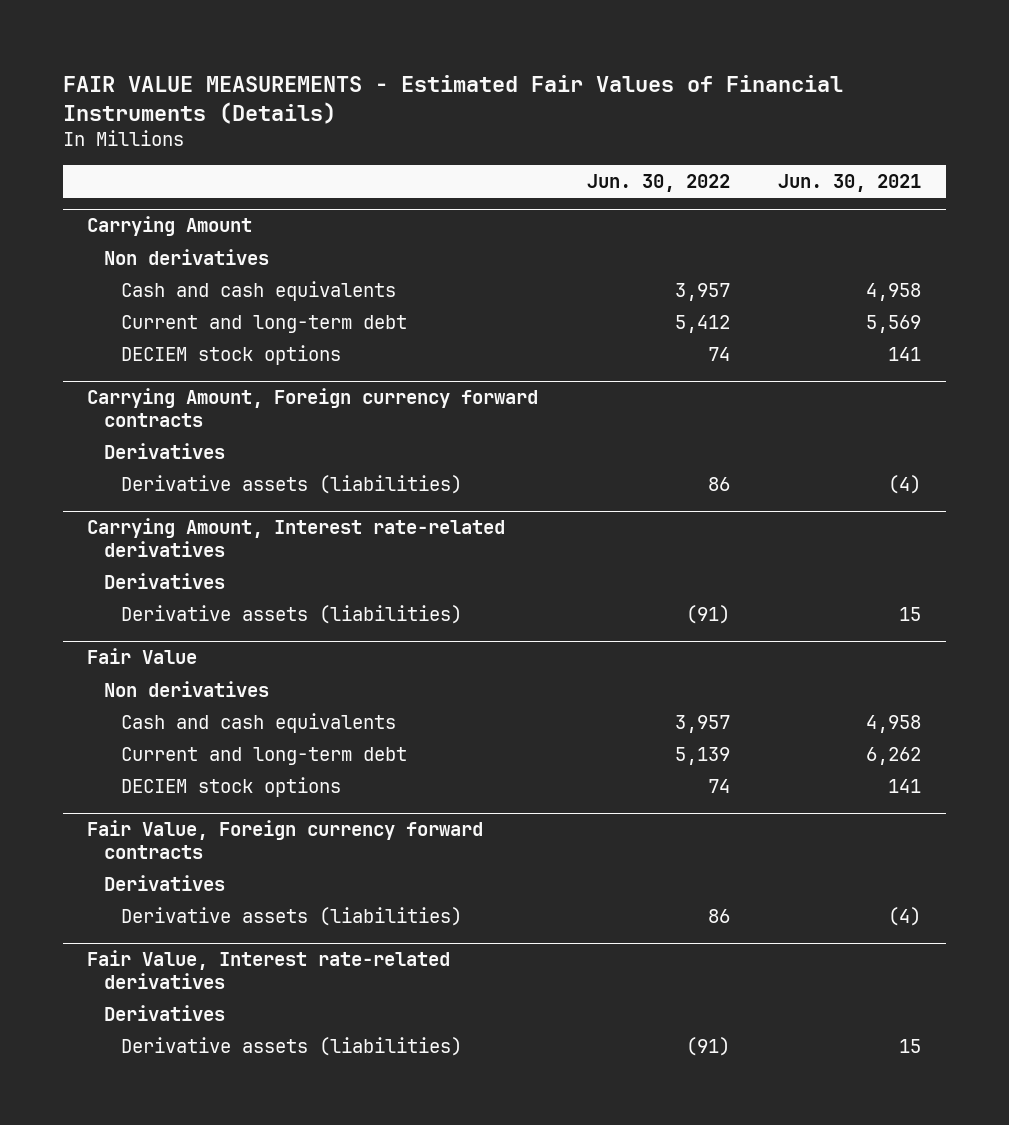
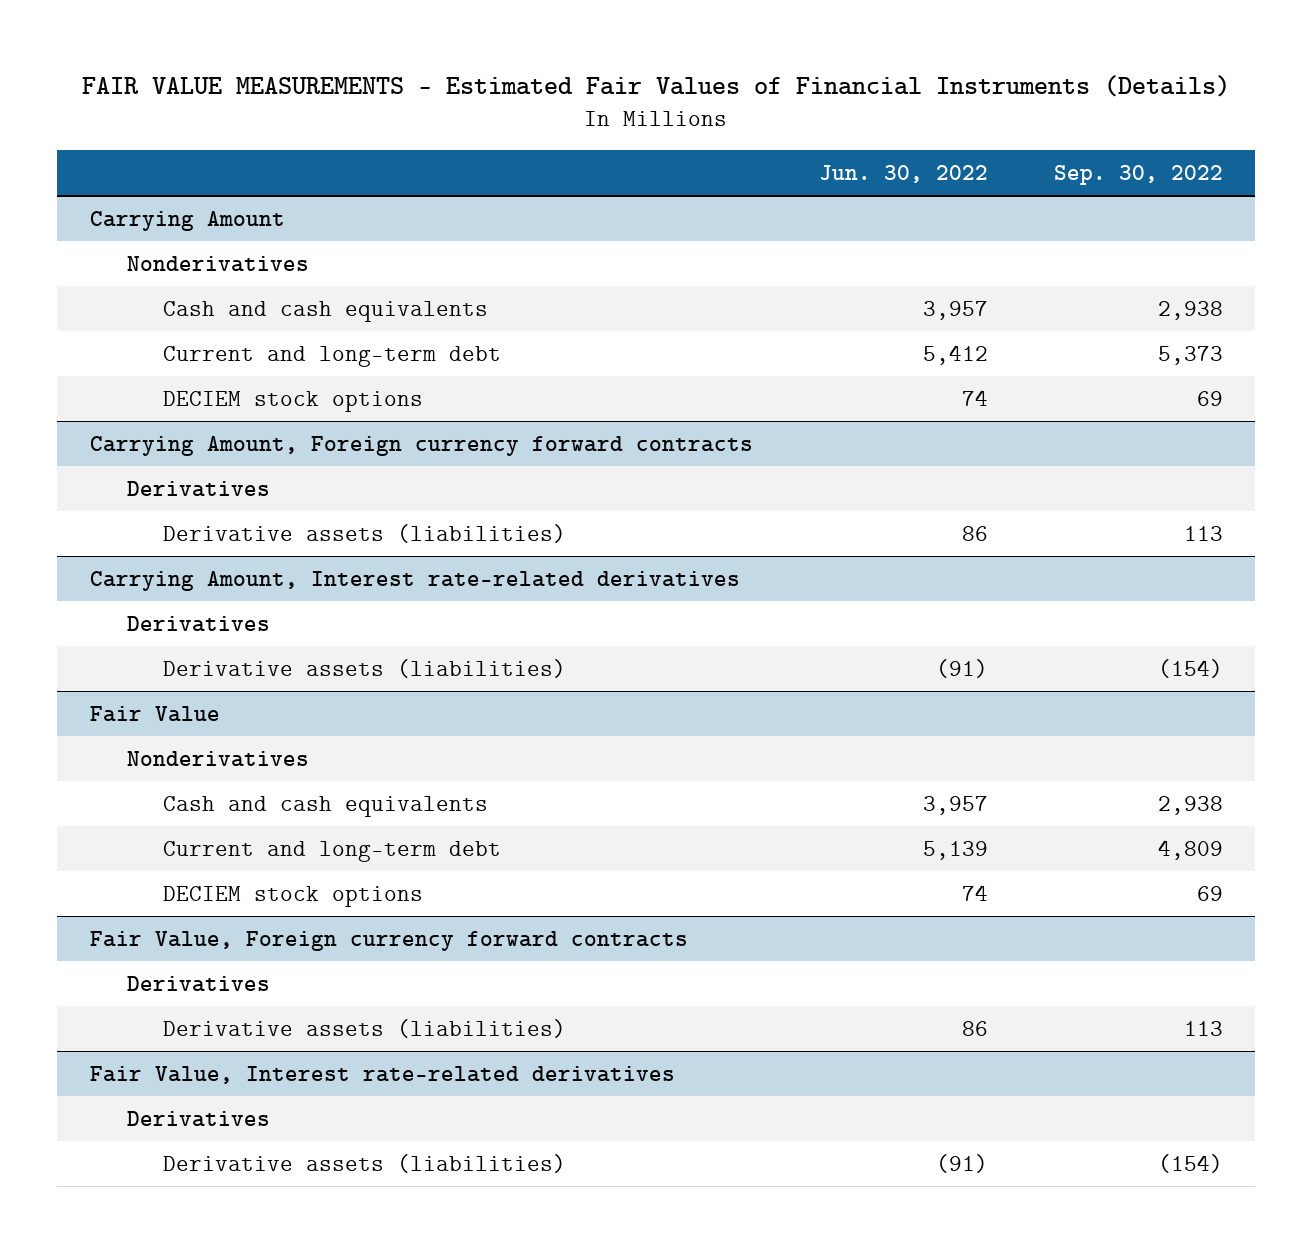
- | Jun. 30, 2022 | Jun. 30, 2021
+ | Jun. 30, 2022 | Sep. 30, 2022
@ Carrying Amount
- Non derivatives
+ Nonderivatives
@ Fair Value
- Non derivatives
+ Nonderivatives

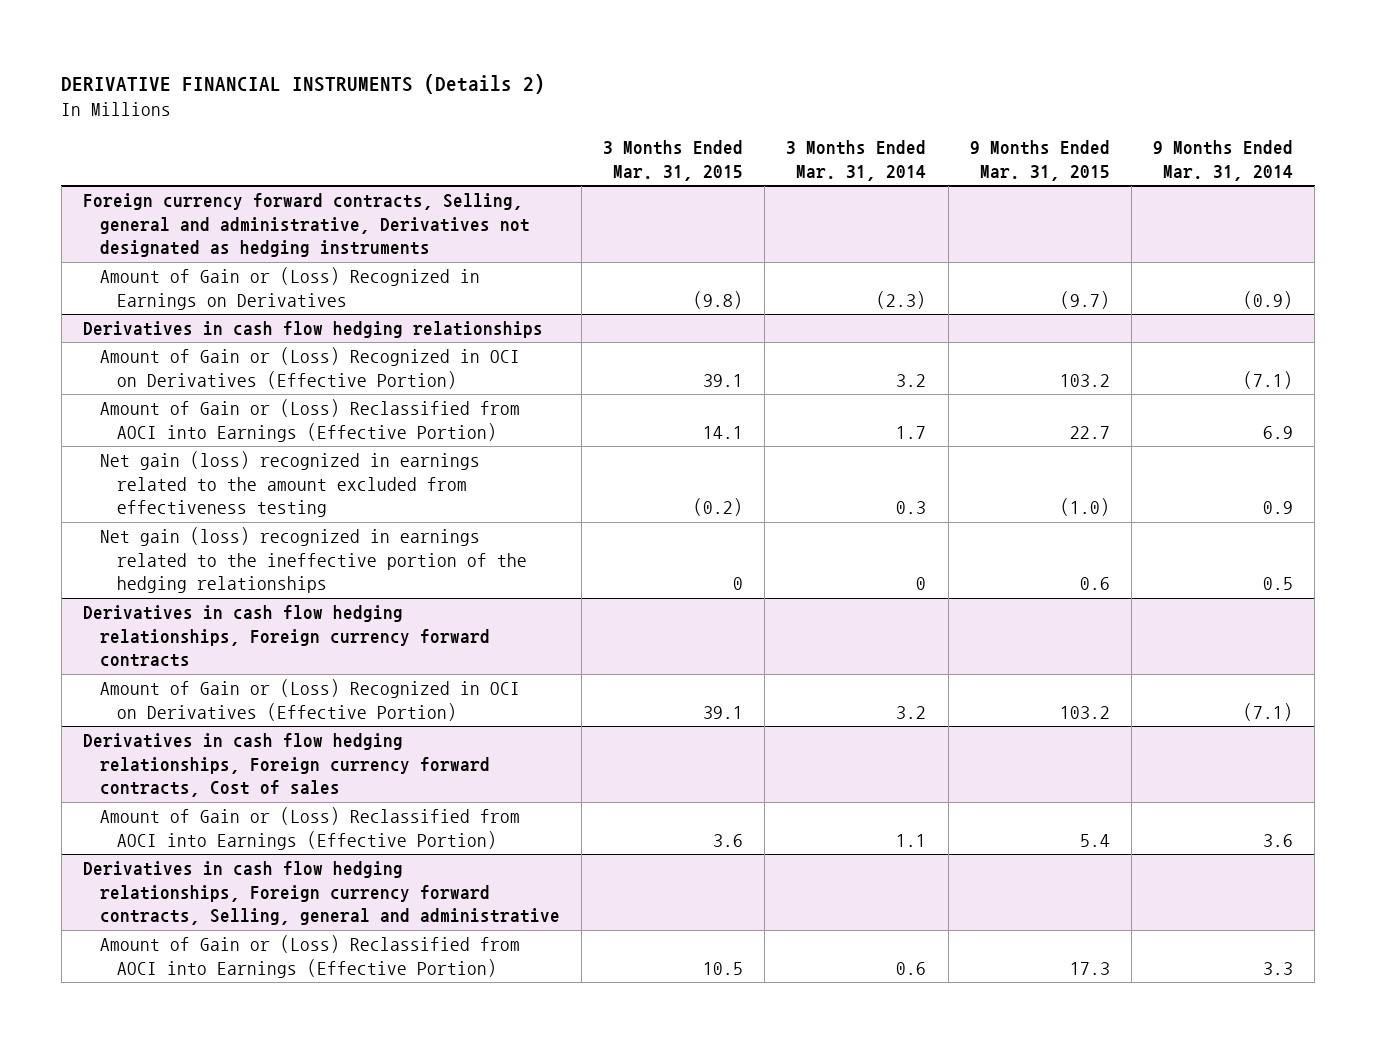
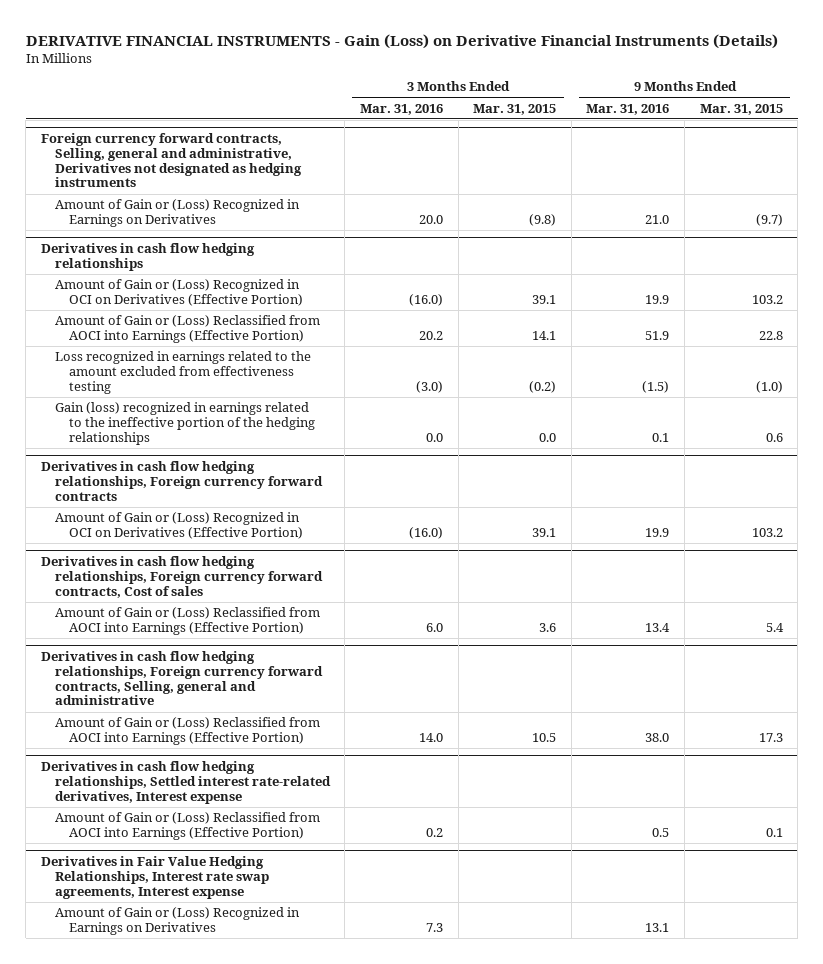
- DERIVATIVE FINANCIAL INSTRUMENTS (Details 2)
+ DERIVATIVE FINANCIAL INSTRUMENTS - Gain (Loss) on Derivative Financial Instruments (Details)
- | 3 Months Ended Mar. 31, 2015 | 3 Months Ended Mar. 31, 2014 | 9 Months Ended Mar. 31, 2015 | 9 Months Ended Mar. 31, 2014
+ | 3 Months Ended Mar. 31, 2016 | 3 Months Ended Mar. 31, 2015 | 9 Months Ended Mar. 31, 2016 | 9 Months Ended Mar. 31, 2015
@ Derivatives in cash flow hedging relationships
- Amount of Gain or (Loss) Reclassified from AOCI into Earnings (Effective Portion) | 14.1 | 1.7 | 22.7 | 6.9
- Net gain (loss) recognized in earnings related to the amount excluded from effectiveness testing | (0.2) | 0.3 | (1.0) | 0.9
- Net gain (loss) recognized in earnings related to the ineffective portion of the hedging relationships | 0 | 0 | 0.6 | 0.5
+ Amount of Gain or (Loss) Reclassified from AOCI into Earnings (Effective Portion) | 20.2 | 14.1 | 51.9 | 22.8
+ Loss recognized in earnings related to the amount excluded from effectiveness testing | (3.0) | (0.2) | (1.5) | (1.0)
+ Gain (loss) recognized in earnings related to the ineffective portion of the hedging relationships | 0.0 | 0.0 | 0.1 | 0.6
+ Derivatives in cash flow hedging relationships, Settled interest rate-related derivatives, Interest expense
+ Amount of Gain or (Loss) Reclassified from AOCI into Earnings (Effective Portion) | 0.2 | | 0.5 | 0.1
+ Derivatives in Fair Value Hedging Relationships, Interest rate swap agreements, Interest expense
+ Amount of Gain or (Loss) Recognized in Earnings on Derivatives | 7.3 | | 13.1 |

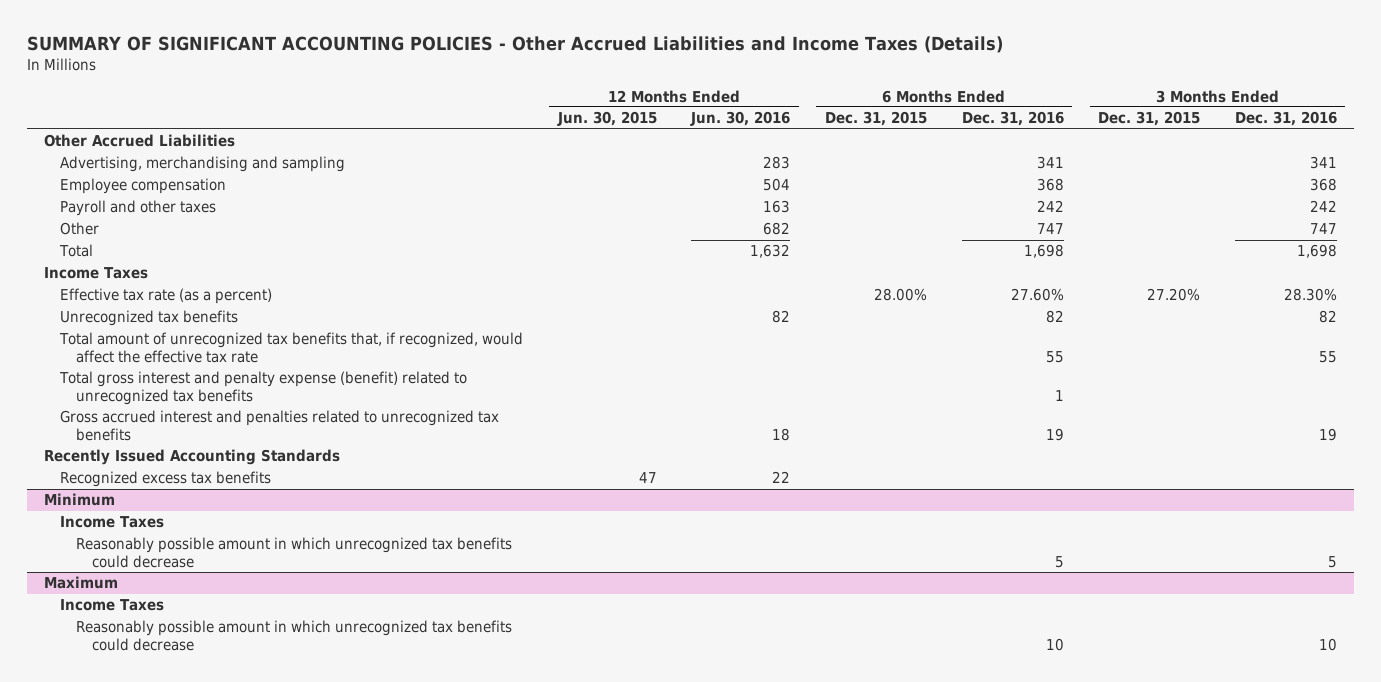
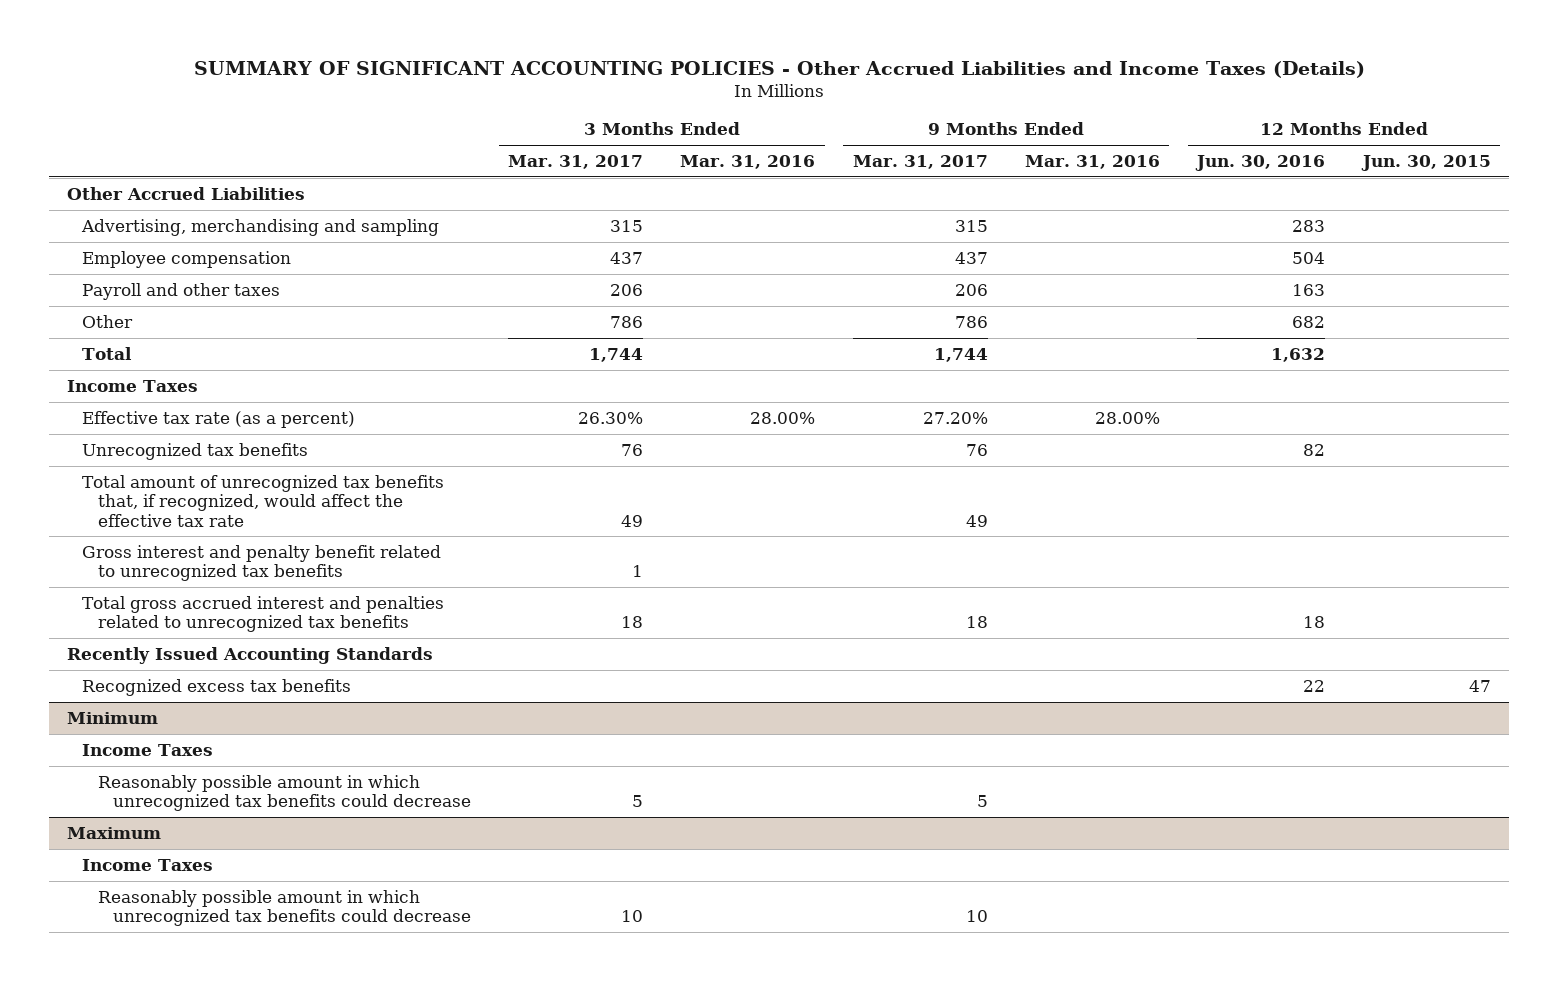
- | 12 Months Ended Jun. 30, 2015 | 12 Months Ended Jun. 30, 2016 | 6 Months Ended Dec. 31, 2015 | 6 Months Ended Dec. 31, 2016 | 3 Months Ended Dec. 31, 2015 | 3 Months Ended Dec. 31, 2016
+ | 3 Months Ended Mar. 31, 2017 | 3 Months Ended Mar. 31, 2016 | 9 Months Ended Mar. 31, 2017 | 9 Months Ended Mar. 31, 2016 | 12 Months Ended Jun. 30, 2016 | 12 Months Ended Jun. 30, 2015
- Total gross interest and penalty expense (benefit) related to unrecognized tax benefits | | | | 1 | |
- Gross accrued interest and penalties related to unrecognized tax benefits | | 18 | | 19 | | 19
+ Gross interest and penalty benefit related to unrecognized tax benefits | 1 | | | | |
+ Total gross accrued interest and penalties related to unrecognized tax benefits | 18 | | 18 | | 18 |

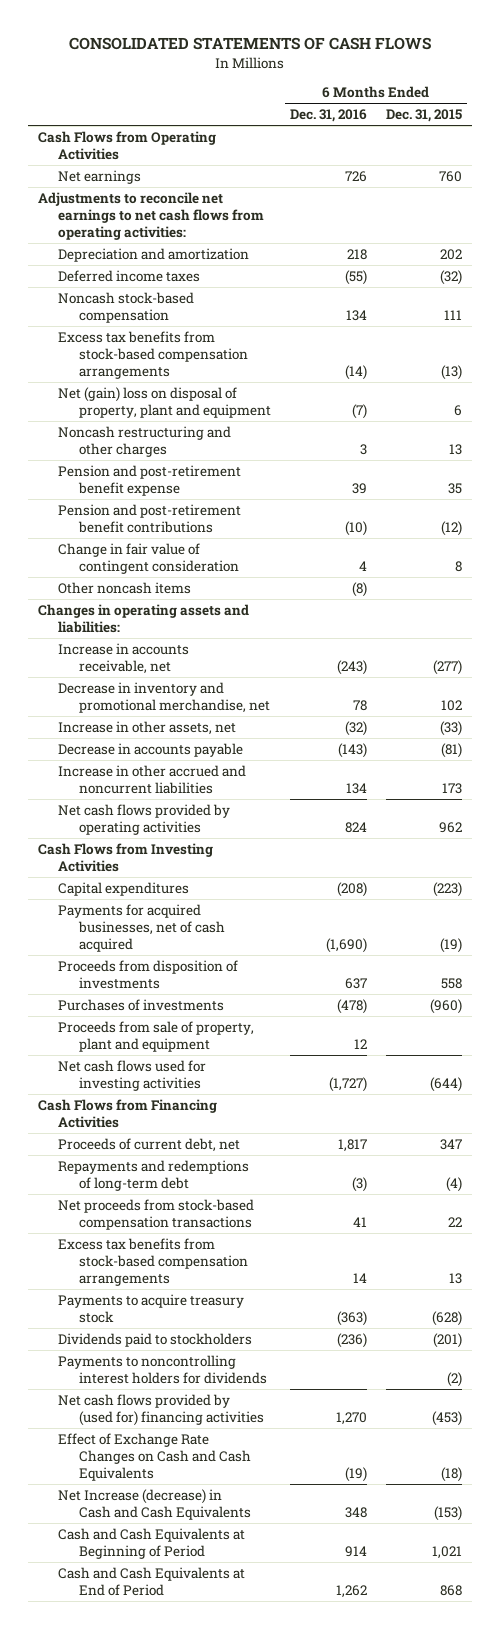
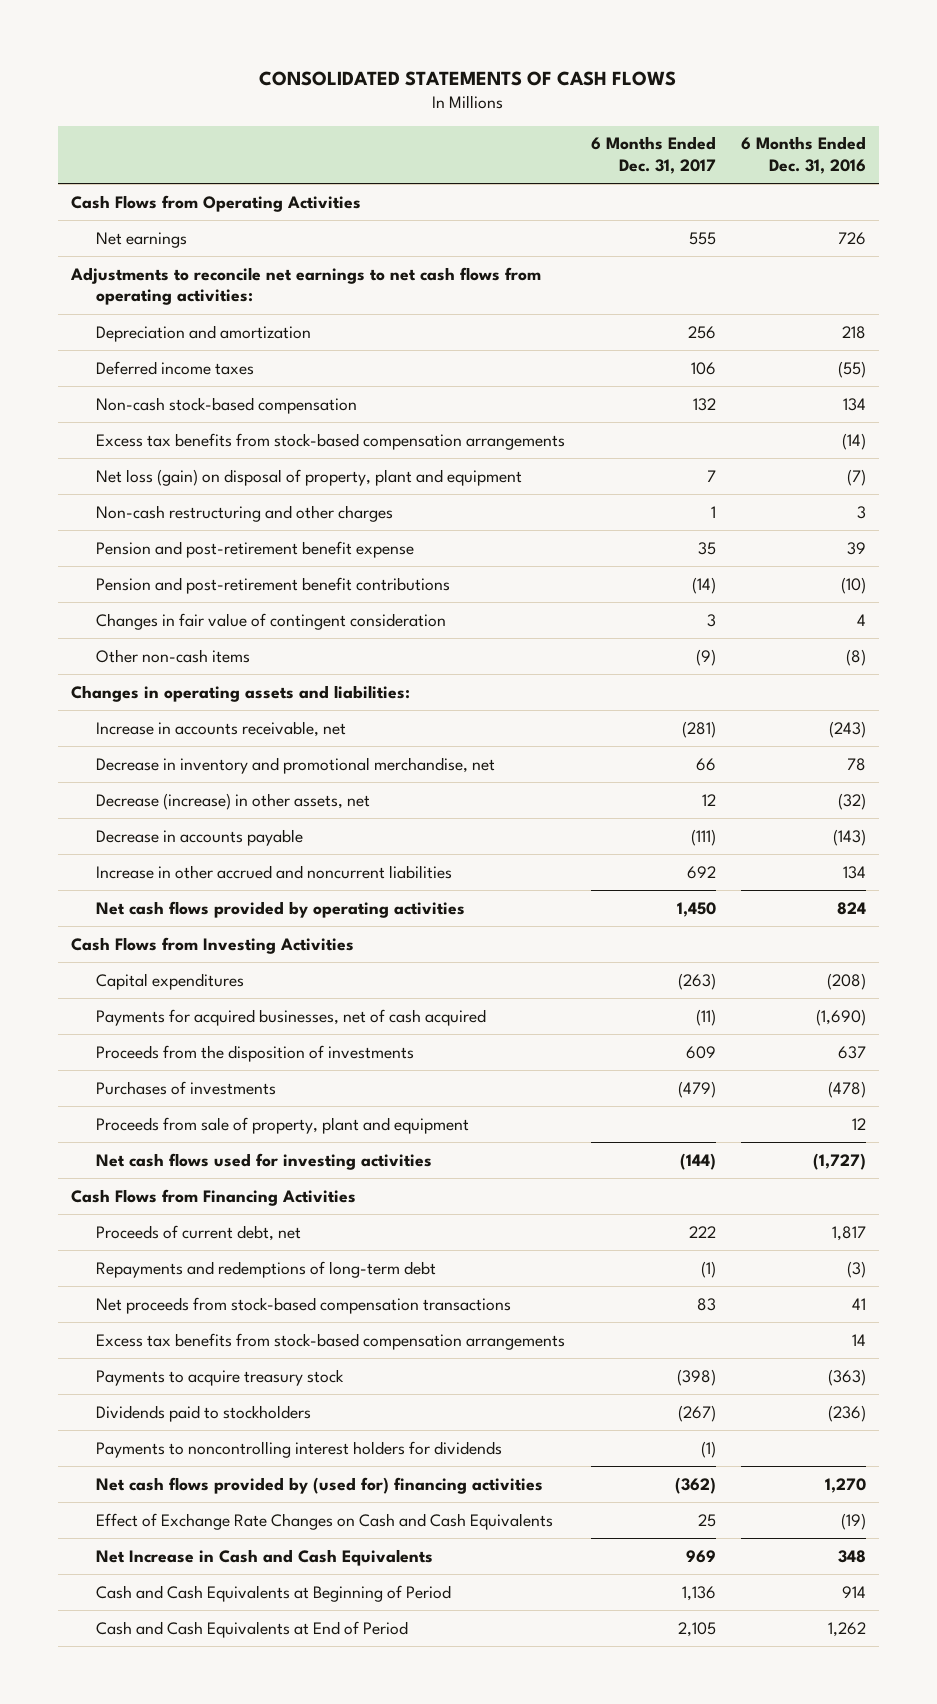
- | 6 Months Ended Dec. 31, 2016 | 6 Months Ended Dec. 31, 2015
+ | 6 Months Ended Dec. 31, 2017 | 6 Months Ended Dec. 31, 2016
- Noncash stock-based compensation | 134 | 111
+ Non-cash stock-based compensation | 132 | 134
- Net (gain) loss on disposal of property, plant and equipment | (7) | 6
- Noncash restructuring and other charges | 3 | 13
+ Net loss (gain) on disposal of property, plant and equipment | 7 | (7)
+ Non-cash restructuring and other charges | 1 | 3
- Change in fair value of contingent consideration | 4 | 8
- Other noncash items | (8) |
+ Changes in fair value of contingent consideration | 3 | 4
+ Other non-cash items | (9) | (8)
- Increase in other assets, net | (32) | (33)
+ Decrease (increase) in other assets, net | 12 | (32)
- Proceeds from disposition of investments | 637 | 558
+ Proceeds from the disposition of investments | 609 | 637
- Net Increase (decrease) in Cash and Cash Equivalents | 348 | (153)
+ Net Increase in Cash and Cash Equivalents | 969 | 348

